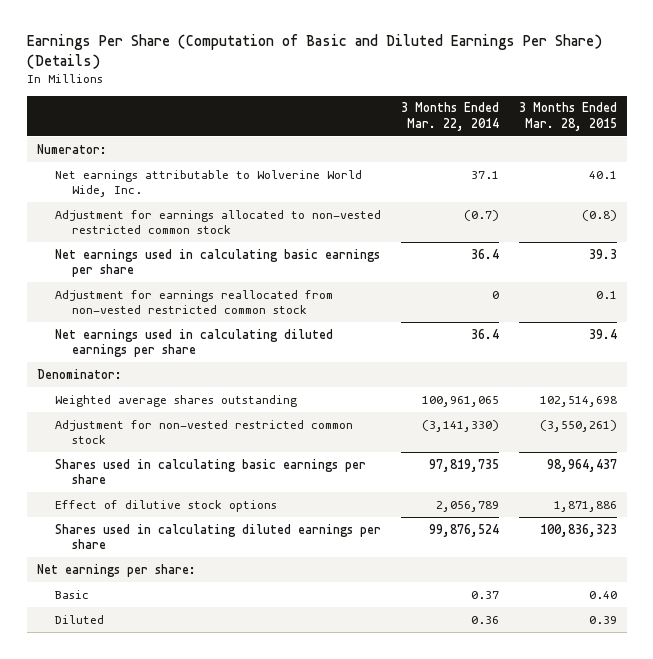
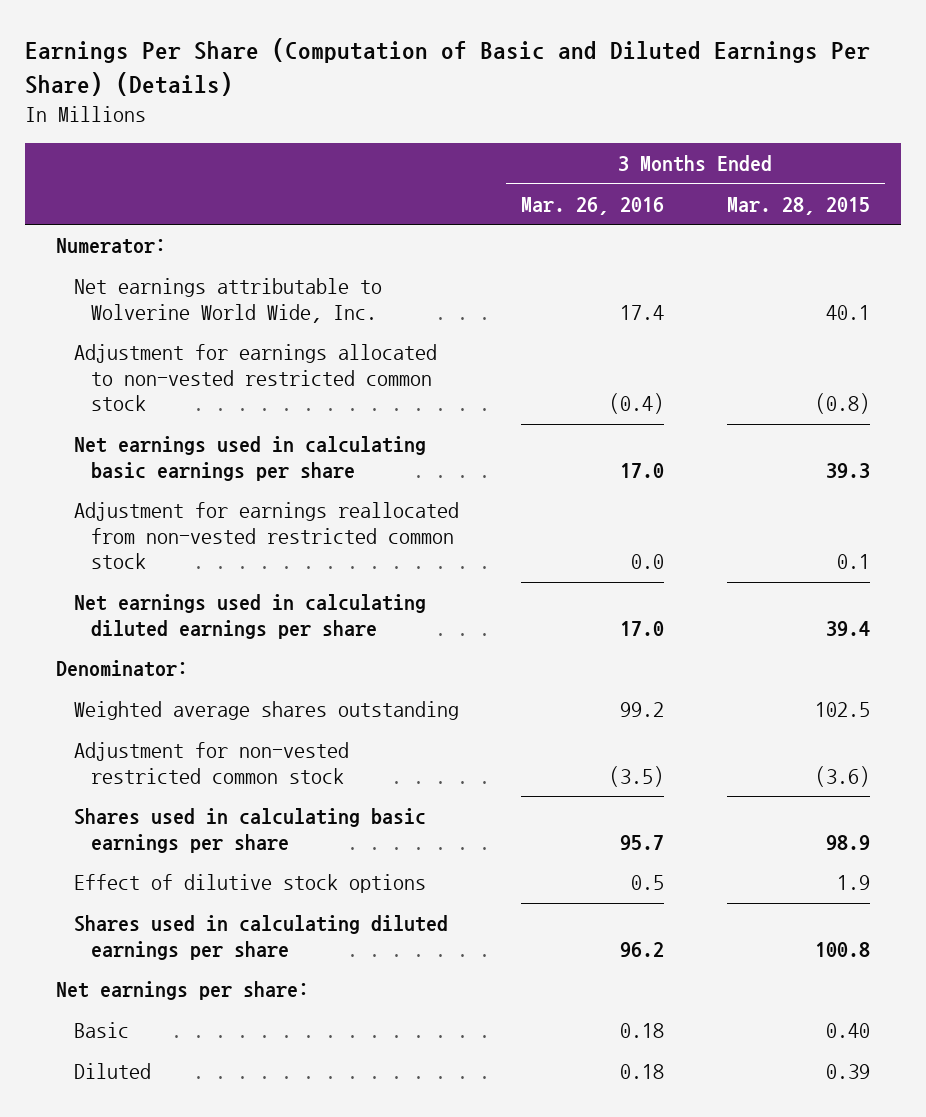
- | 3 Months Ended Mar. 22, 2014 | 3 Months Ended Mar. 28, 2015
+ | 3 Months Ended Mar. 26, 2016 | 3 Months Ended Mar. 28, 2015
- Weighted average shares outstanding | 100,961,065 | 102,514,698
- Adjustment for non-vested restricted common stock | (3,141,330) | (3,550,261)
- Shares used in calculating basic earnings per share | 97,819,735 | 98,964,437
- Effect of dilutive stock options | 2,056,789 | 1,871,886
- Shares used in calculating diluted earnings per share | 99,876,524 | 100,836,323
+ Weighted average shares outstanding | 99.2 | 102.5
+ Adjustment for non-vested restricted common stock | (3.5) | (3.6)
+ Shares used in calculating basic earnings per share | 95.7 | 98.9
+ Effect of dilutive stock options | 0.5 | 1.9
+ Shares used in calculating diluted earnings per share | 96.2 | 100.8

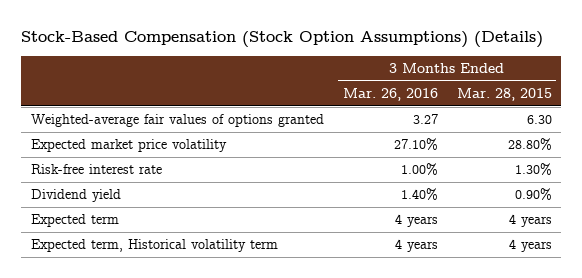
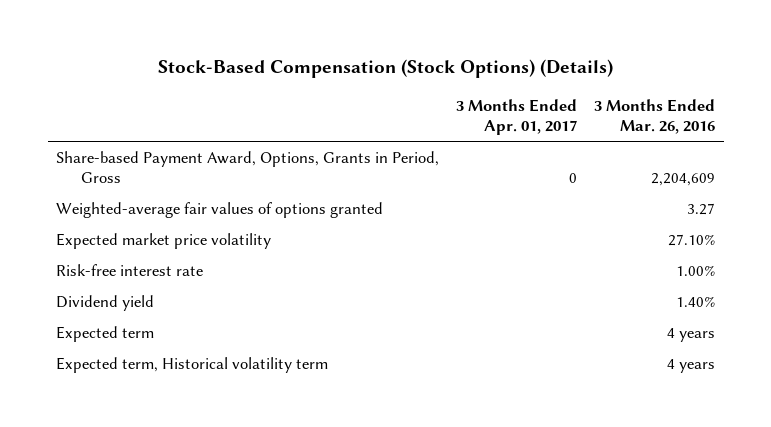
- Stock-Based Compensation (Stock Option Assumptions) (Details)
+ Stock-Based Compensation (Stock Options) (Details)
- | 3 Months Ended Mar. 26, 2016 | 3 Months Ended Mar. 28, 2015
+ | 3 Months Ended Apr. 01, 2017 | 3 Months Ended Mar. 26, 2016
+ Share-based Payment Award, Options, Grants in Period, Gross | 0 | 2,204,609

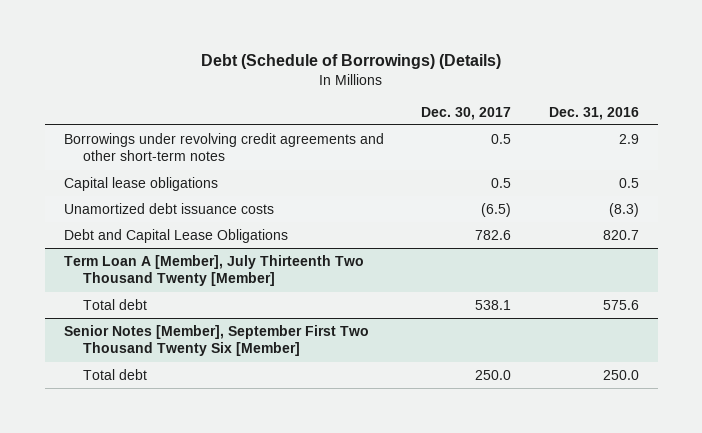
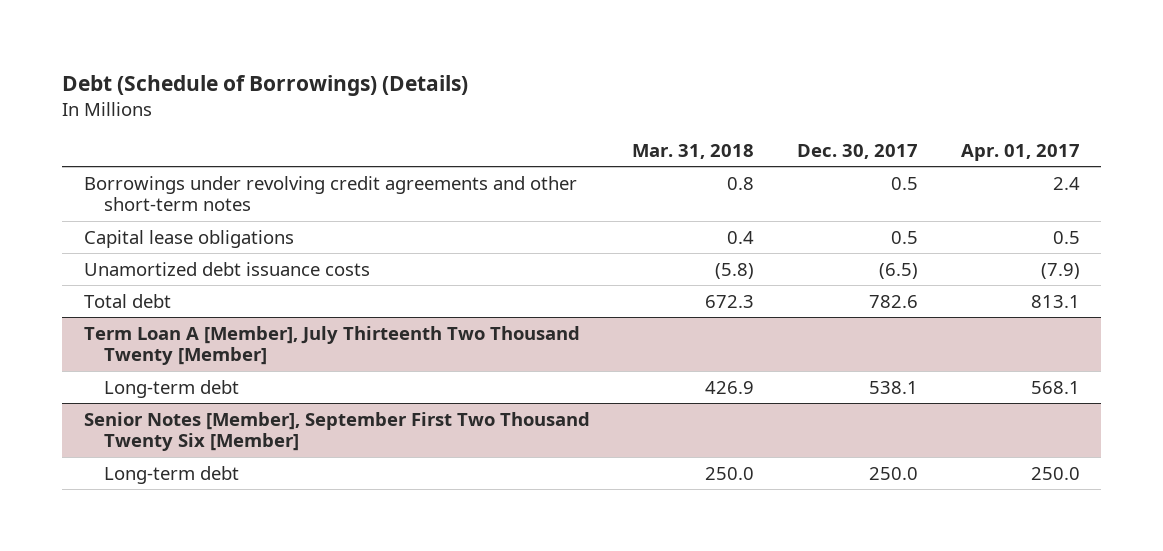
- | Dec. 30, 2017 | Dec. 31, 2016
+ | Mar. 31, 2018 | Dec. 30, 2017 | Apr. 01, 2017
- Debt and Capital Lease Obligations | 782.6 | 820.7
+ Total debt | 672.3 | 782.6 | 813.1
@ Term Loan A [Member], July Thirteenth Two Thousand Twenty [Member]
- Total debt | 538.1 | 575.6
+ Long-term debt | 426.9 | 538.1 | 568.1
@ Senior Notes [Member], September First Two Thousand Twenty Six [Member]
- Total debt | 250.0 | 250.0
+ Long-term debt | 250.0 | 250.0 | 250.0

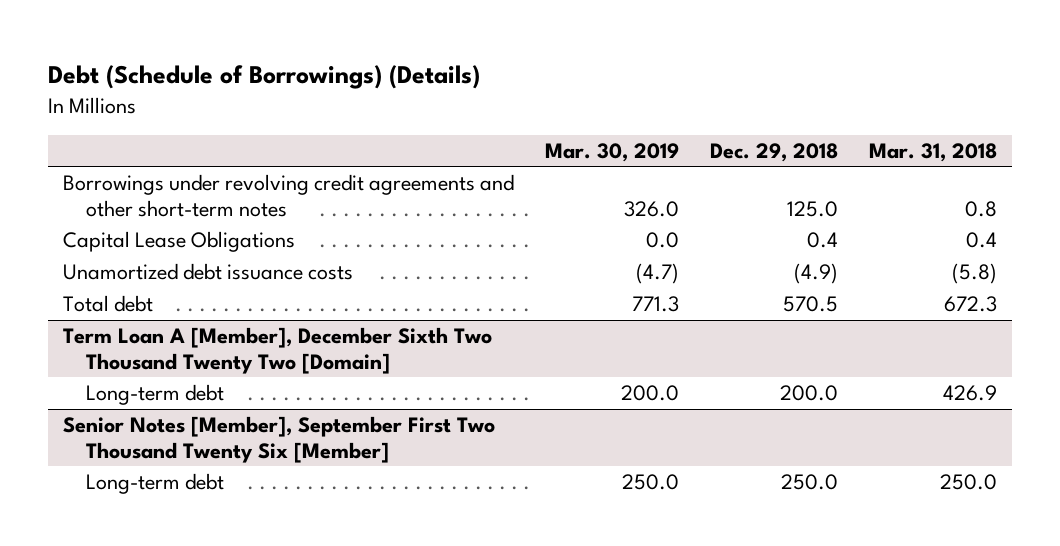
- | Mar. 31, 2018 | Dec. 30, 2017 | Apr. 01, 2017
+ | Mar. 30, 2019 | Dec. 29, 2018 | Mar. 31, 2018
- Capital lease obligations | 0.4 | 0.5 | 0.5
+ Capital Lease Obligations | 0.0 | 0.4 | 0.4
- Term Loan A [Member], July Thirteenth Two Thousand Twenty [Member]
+ Term Loan A [Member], December Sixth Two Thousand Twenty Two [Domain]

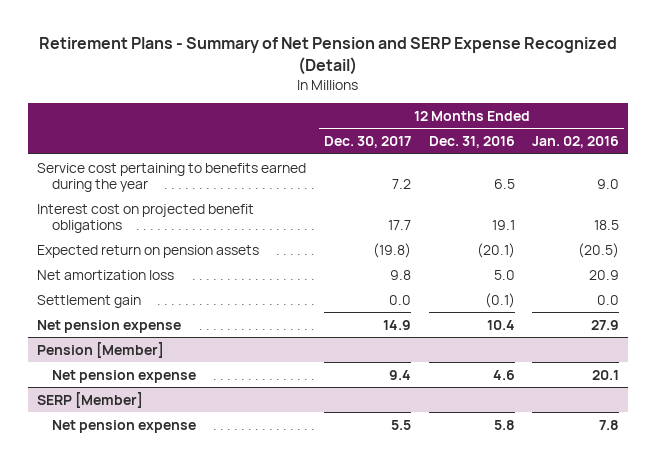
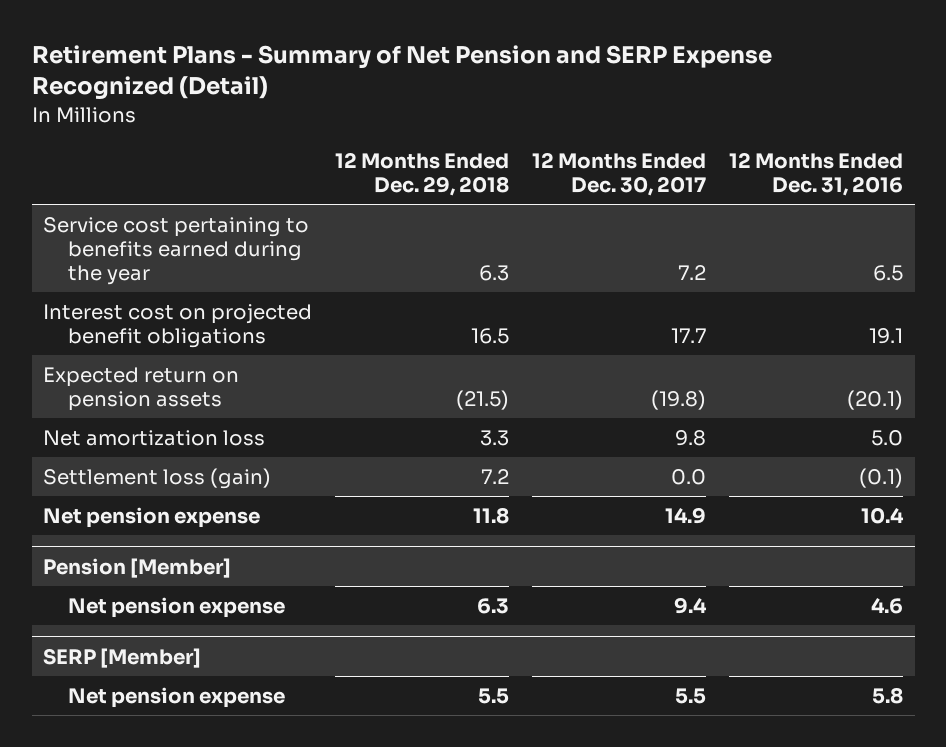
- | 12 Months Ended Dec. 30, 2017 | 12 Months Ended Dec. 31, 2016 | 12 Months Ended Jan. 02, 2016
+ | 12 Months Ended Dec. 29, 2018 | 12 Months Ended Dec. 30, 2017 | 12 Months Ended Dec. 31, 2016
- Settlement gain | 0.0 | (0.1) | 0.0
+ Settlement loss (gain) | 7.2 | 0.0 | (0.1)

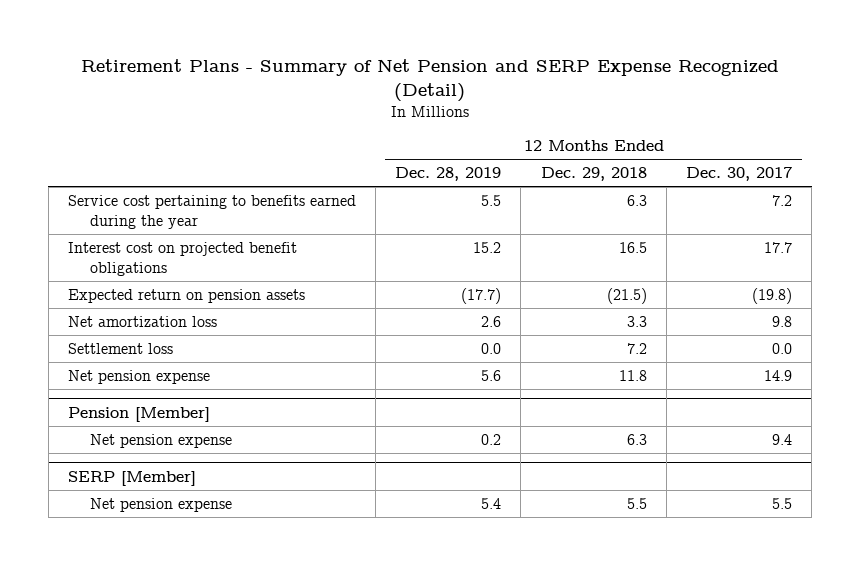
- | 12 Months Ended Dec. 29, 2018 | 12 Months Ended Dec. 30, 2017 | 12 Months Ended Dec. 31, 2016
+ | 12 Months Ended Dec. 28, 2019 | 12 Months Ended Dec. 29, 2018 | 12 Months Ended Dec. 30, 2017
- Settlement loss (gain) | 7.2 | 0.0 | (0.1)
+ Settlement loss | 0.0 | 7.2 | 0.0

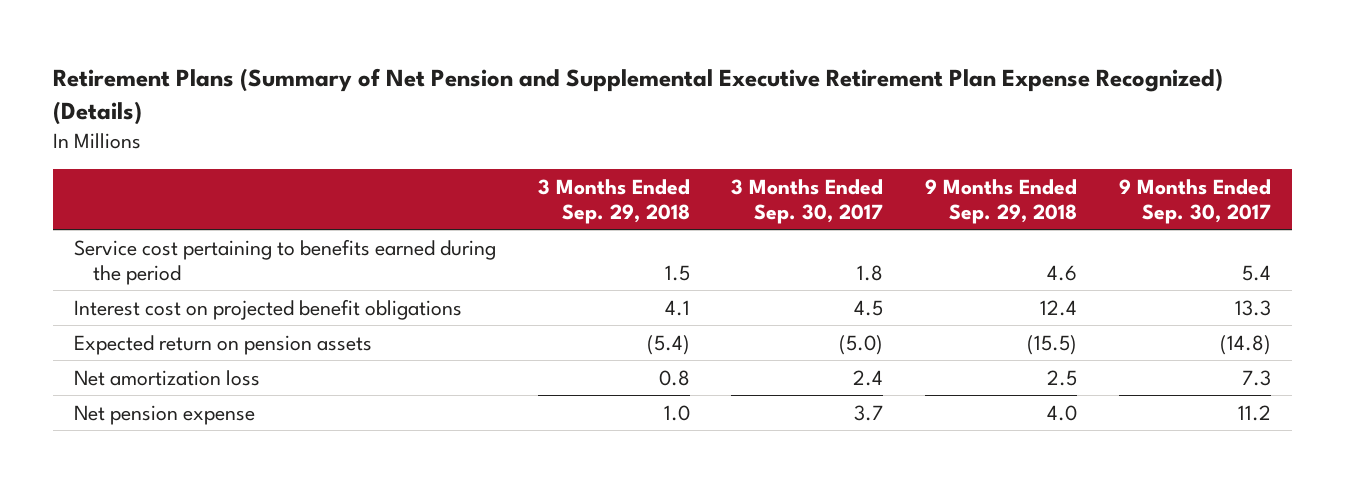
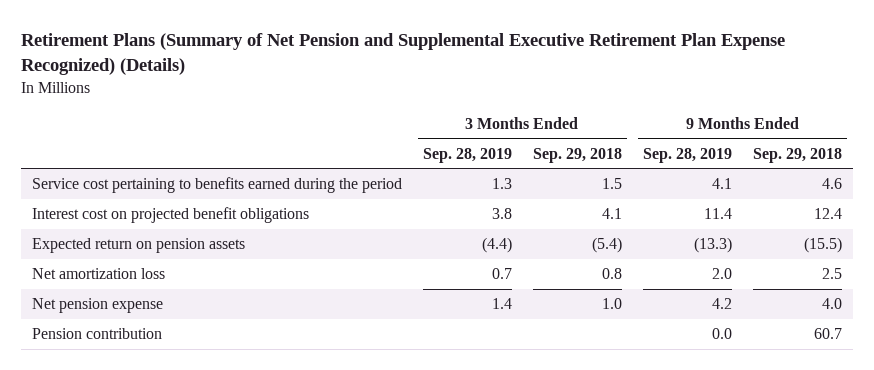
- | 3 Months Ended Sep. 29, 2018 | 3 Months Ended Sep. 30, 2017 | 9 Months Ended Sep. 29, 2018 | 9 Months Ended Sep. 30, 2017
+ | 3 Months Ended Sep. 28, 2019 | 3 Months Ended Sep. 29, 2018 | 9 Months Ended Sep. 28, 2019 | 9 Months Ended Sep. 29, 2018
+ Pension contribution | | | 0.0 | 60.7

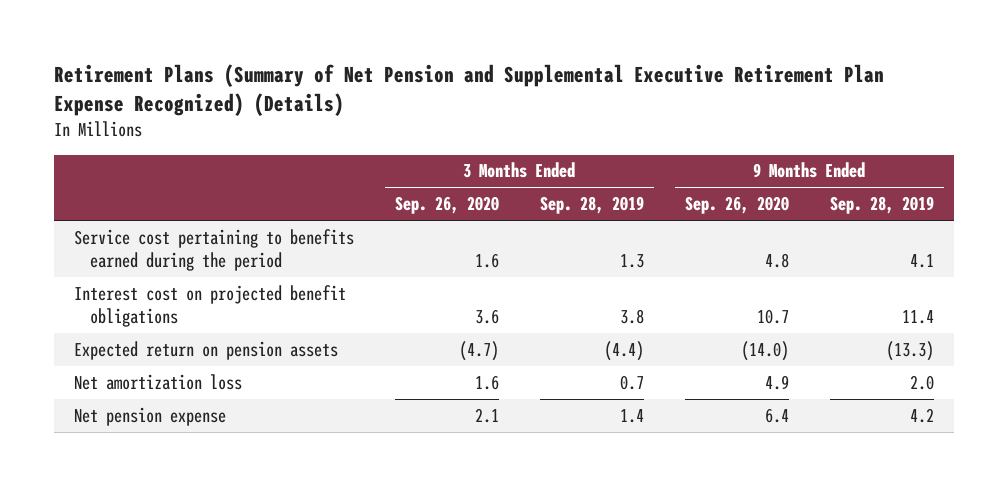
- | 3 Months Ended Sep. 28, 2019 | 3 Months Ended Sep. 29, 2018 | 9 Months Ended Sep. 28, 2019 | 9 Months Ended Sep. 29, 2018
+ | 3 Months Ended Sep. 26, 2020 | 3 Months Ended Sep. 28, 2019 | 9 Months Ended Sep. 26, 2020 | 9 Months Ended Sep. 28, 2019
- Pension contribution | | | 0.0 | 60.7

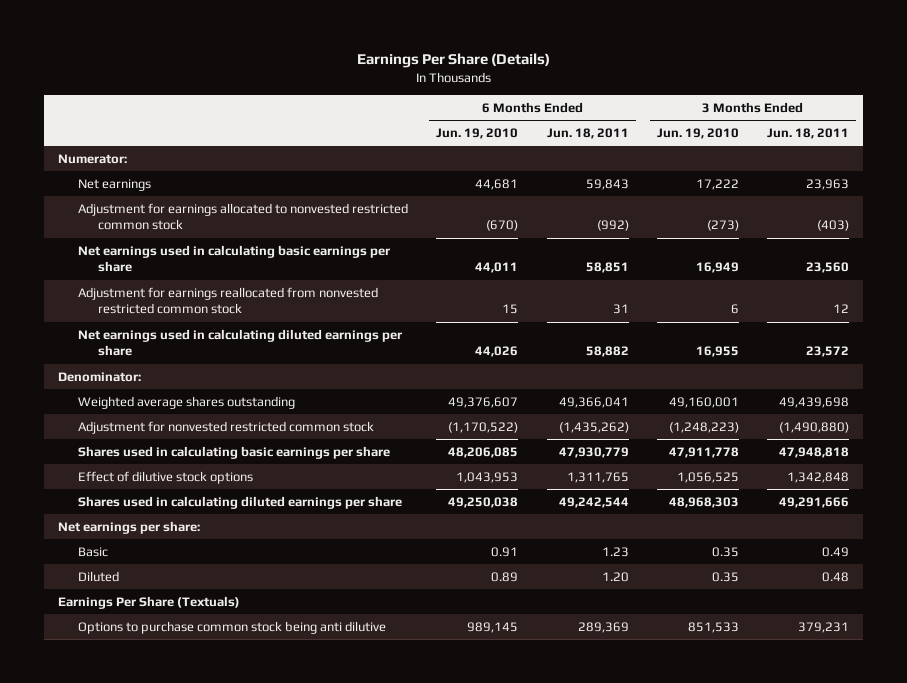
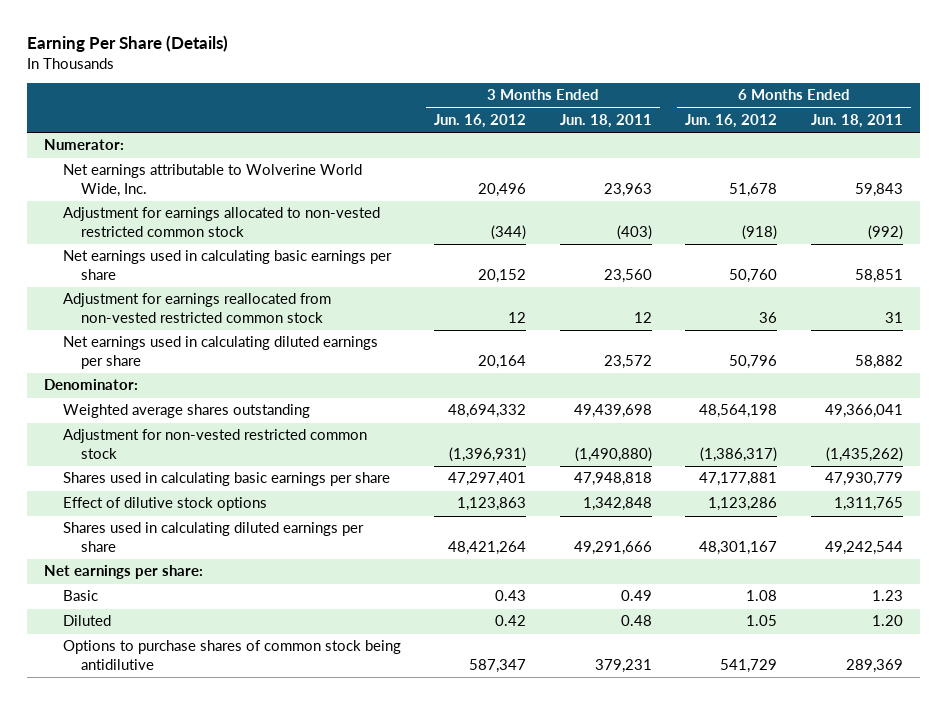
- Earnings Per Share (Details)
+ Earning Per Share (Details)
- | 6 Months Ended Jun. 19, 2010 | 6 Months Ended Jun. 18, 2011 | 3 Months Ended Jun. 19, 2010 | 3 Months Ended Jun. 18, 2011
+ | 3 Months Ended Jun. 16, 2012 | 3 Months Ended Jun. 18, 2011 | 6 Months Ended Jun. 16, 2012 | 6 Months Ended Jun. 18, 2011
- Net earnings | 44,681 | 59,843 | 17,222 | 23,963
- Adjustment for earnings allocated to nonvested restricted common stock | (670) | (992) | (273) | (403)
+ Net earnings attributable to Wolverine World Wide, Inc. | 20,496 | 23,963 | 51,678 | 59,843
+ Adjustment for earnings allocated to non-vested restricted common stock | (344) | (403) | (918) | (992)
- Adjustment for earnings reallocated from nonvested restricted common stock | 15 | 31 | 6 | 12
+ Adjustment for earnings reallocated from non-vested restricted common stock | 12 | 12 | 36 | 31
- Adjustment for nonvested restricted common stock | (1,170,522) | (1,435,262) | (1,248,223) | (1,490,880)
+ Adjustment for non-vested restricted common stock | (1,396,931) | (1,490,880) | (1,386,317) | (1,435,262)
- Earnings Per Share (Textuals)
- Options to purchase common stock being anti dilutive | 989,145 | 289,369 | 851,533 | 379,231
+ Options to purchase shares of common stock being antidilutive | 587,347 | 379,231 | 541,729 | 289,369

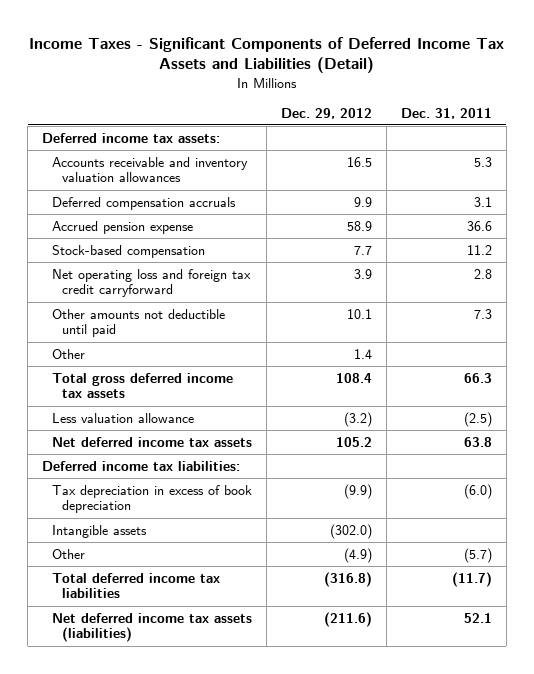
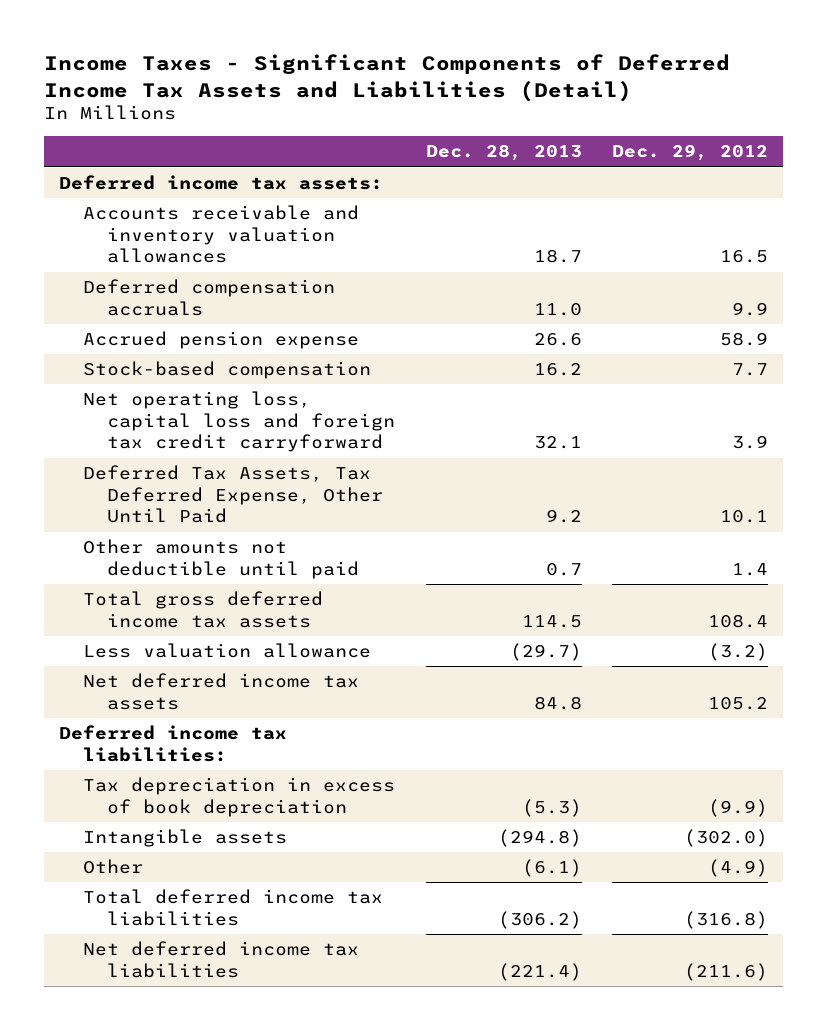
- | Dec. 29, 2012 | Dec. 31, 2011
+ | Dec. 28, 2013 | Dec. 29, 2012
- Net operating loss and foreign tax credit carryforward | 3.9 | 2.8
- Other amounts not deductible until paid | 10.1 | 7.3
- Other | 1.4 |
+ Net operating loss, capital loss and foreign tax credit carryforward | 32.1 | 3.9
+ Deferred Tax Assets, Tax Deferred Expense, Other Until Paid | 9.2 | 10.1
+ Other amounts not deductible until paid | 0.7 | 1.4
- Net deferred income tax assets (liabilities) | (211.6) | 52.1
+ Net deferred income tax liabilities | (221.4) | (211.6)

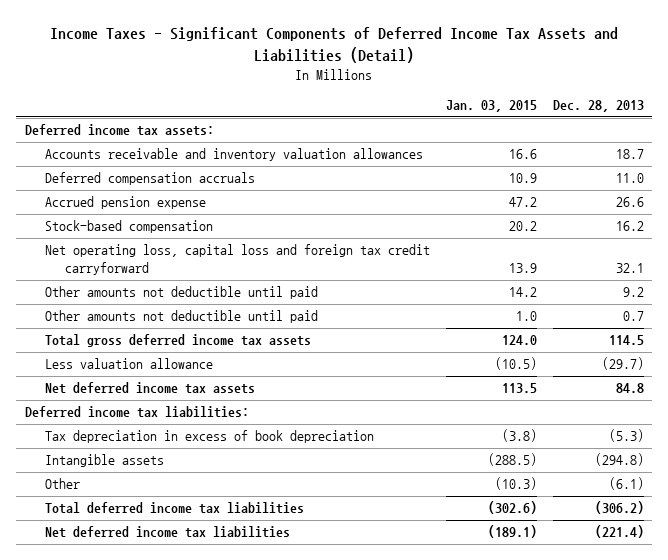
- | Dec. 28, 2013 | Dec. 29, 2012
+ | Jan. 03, 2015 | Dec. 28, 2013
- Deferred Tax Assets, Tax Deferred Expense, Other Until Paid | 9.2 | 10.1
+ Other amounts not deductible until paid | 14.2 | 9.2

